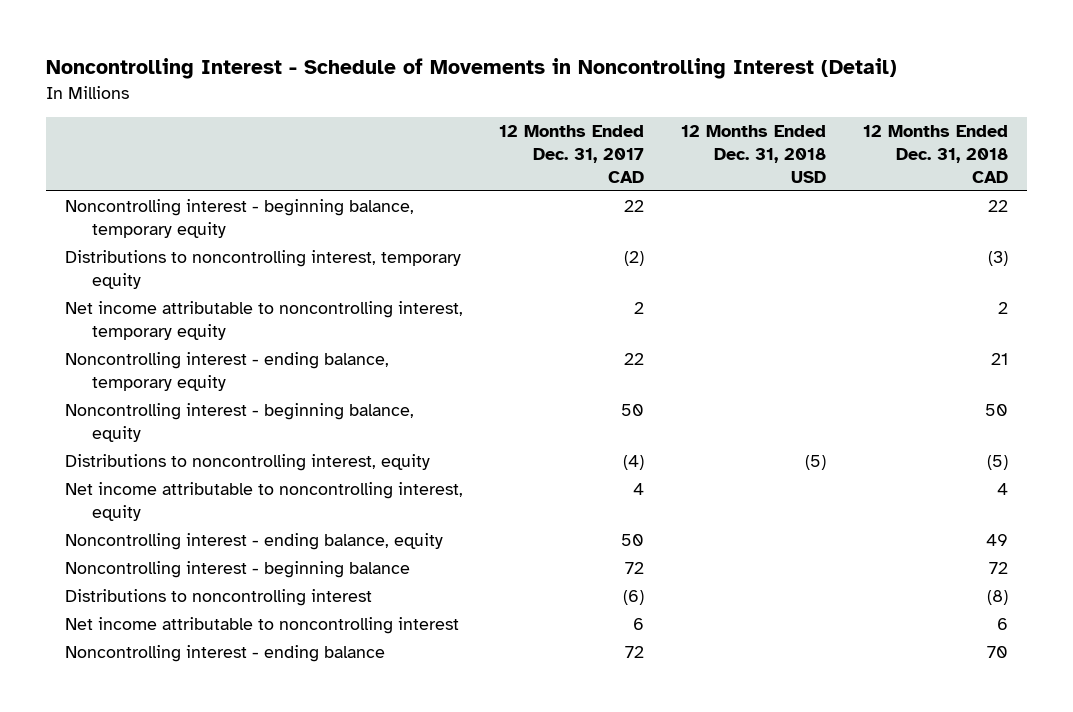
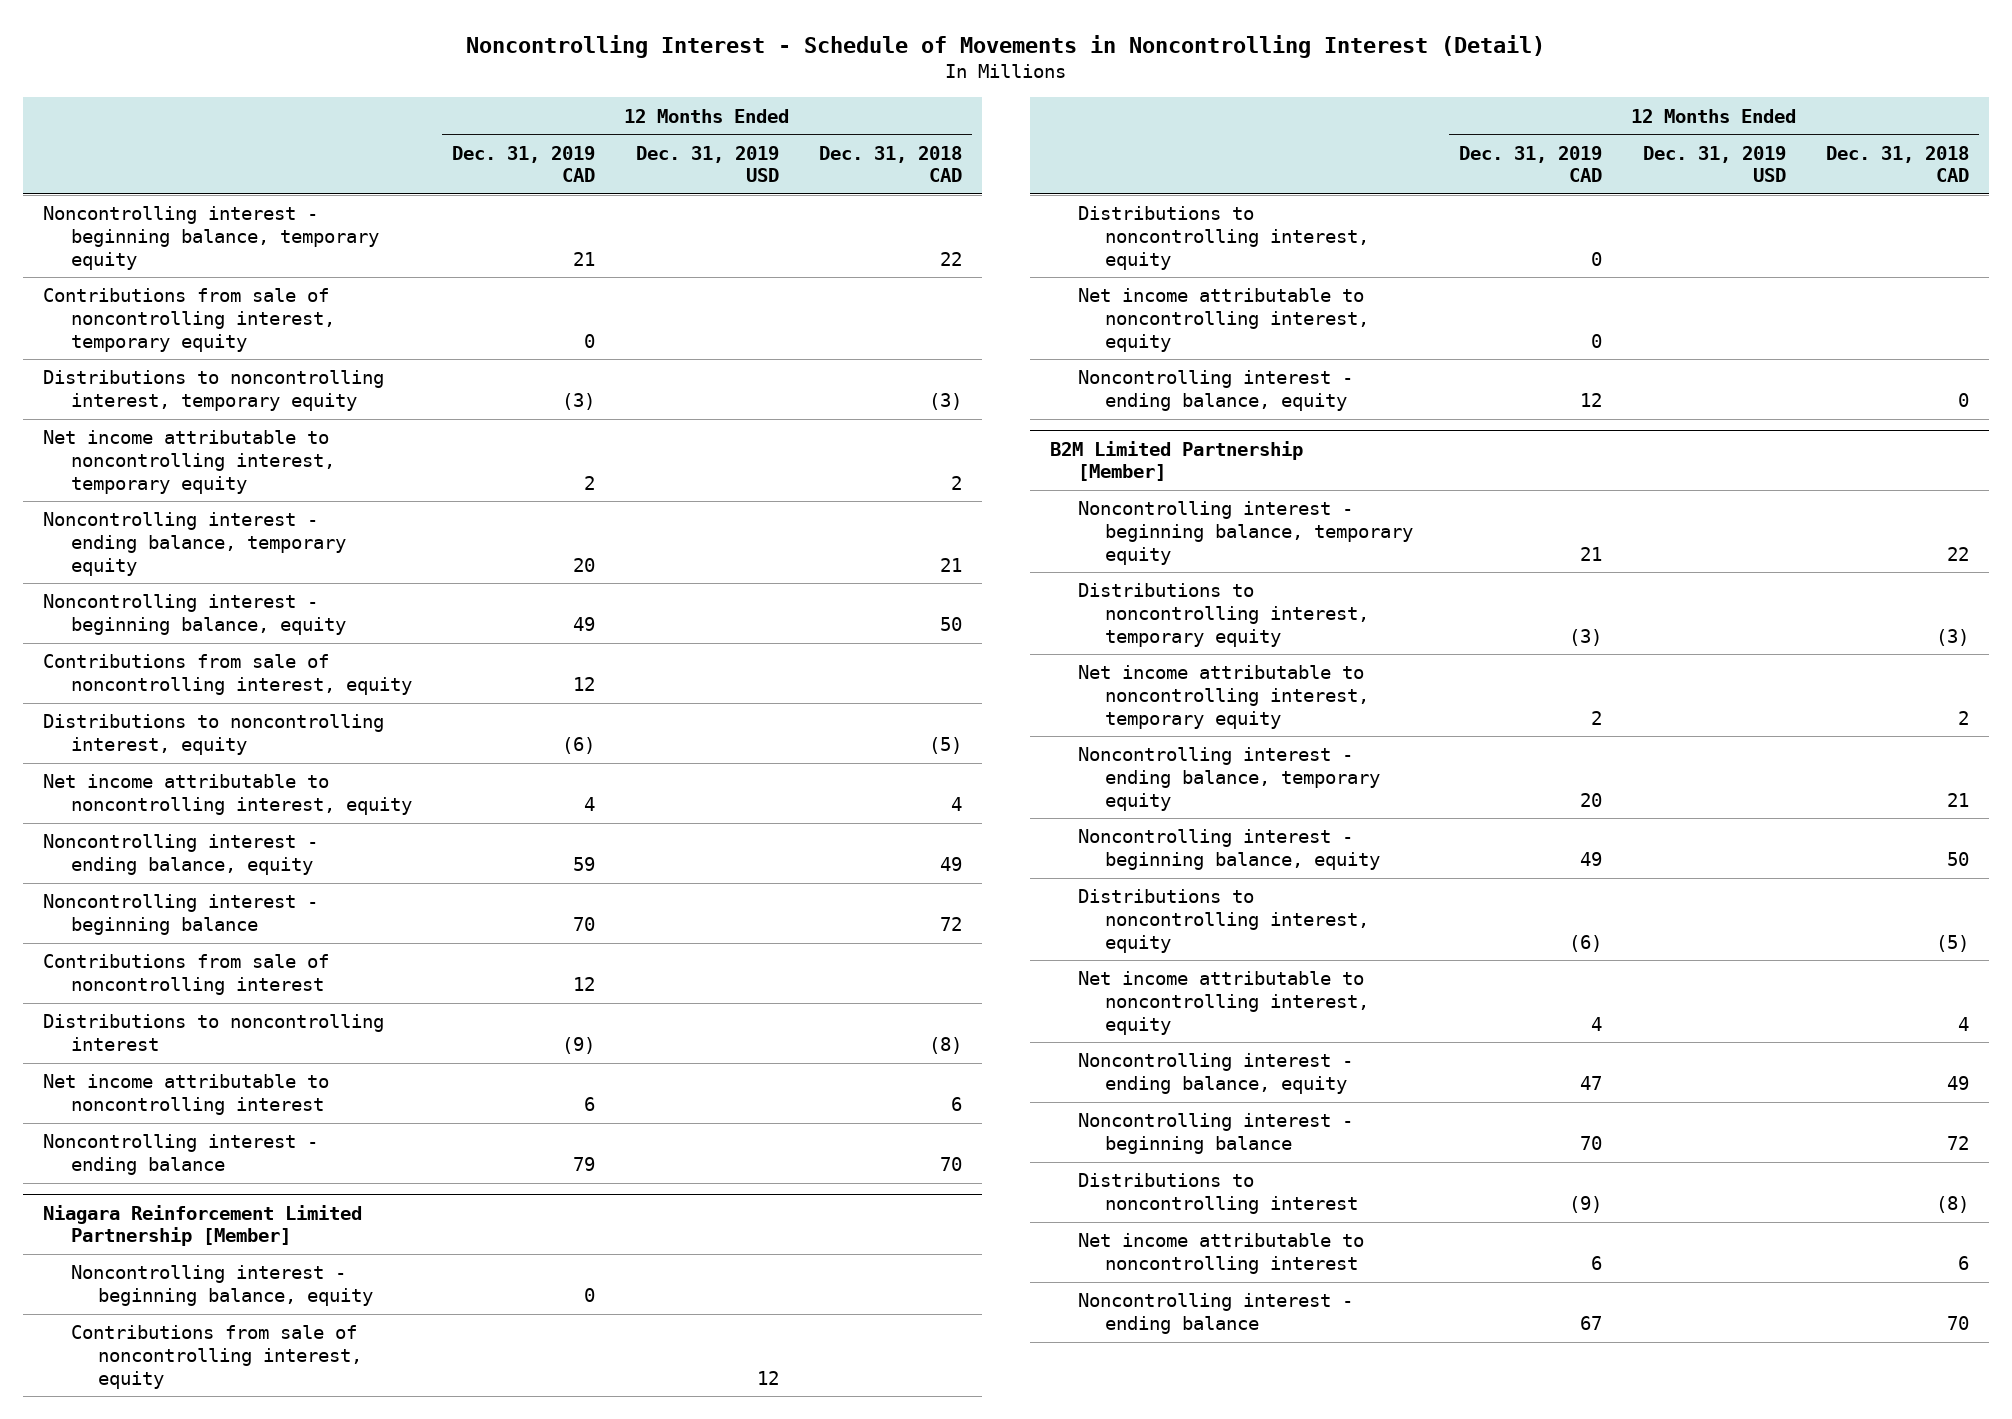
- | 12 Months Ended Dec. 31, 2017 CAD | 12 Months Ended Dec. 31, 2018 USD | 12 Months Ended Dec. 31, 2018 CAD
+ | 12 Months Ended Dec. 31, 2019 CAD | 12 Months Ended Dec. 31, 2019 USD | 12 Months Ended Dec. 31, 2018 CAD
+ Contributions from sale of noncontrolling interest, temporary equity | 0 | |
+ Contributions from sale of noncontrolling interest, equity | 12 | |
+ Contributions from sale of noncontrolling interest | 12 | |
+ Niagara Reinforcement Limited Partnership [Member]
+ Noncontrolling interest - beginning balance, equity | 0 | |
+ Contributions from sale of noncontrolling interest, equity | | 12 |
+ Distributions to noncontrolling interest, equity | 0 | |
+ Net income attributable to noncontrolling interest, equity | 0 | |
+ Noncontrolling interest - ending balance, equity | 12 | | 0
+ B2M Limited Partnership [Member]
+ Noncontrolling interest - beginning balance, temporary equity | 21 | | 22
+ Distributions to noncontrolling interest, temporary equity | (3) | | (3)
+ Net income attributable to noncontrolling interest, temporary equity | 2 | | 2
+ Noncontrolling interest - ending balance, temporary equity | 20 | | 21
+ Noncontrolling interest - beginning balance, equity | 49 | | 50
+ Distributions to noncontrolling interest, equity | (6) | | (5)
+ Net income attributable to noncontrolling interest, equity | 4 | | 4
+ Noncontrolling interest - ending balance, equity | 47 | | 49
+ Noncontrolling interest - beginning balance | 70 | | 72
+ Distributions to noncontrolling interest | (9) | | (8)
+ Net income attributable to noncontrolling interest | 6 | | 6
+ Noncontrolling interest - ending balance | 67 | | 70

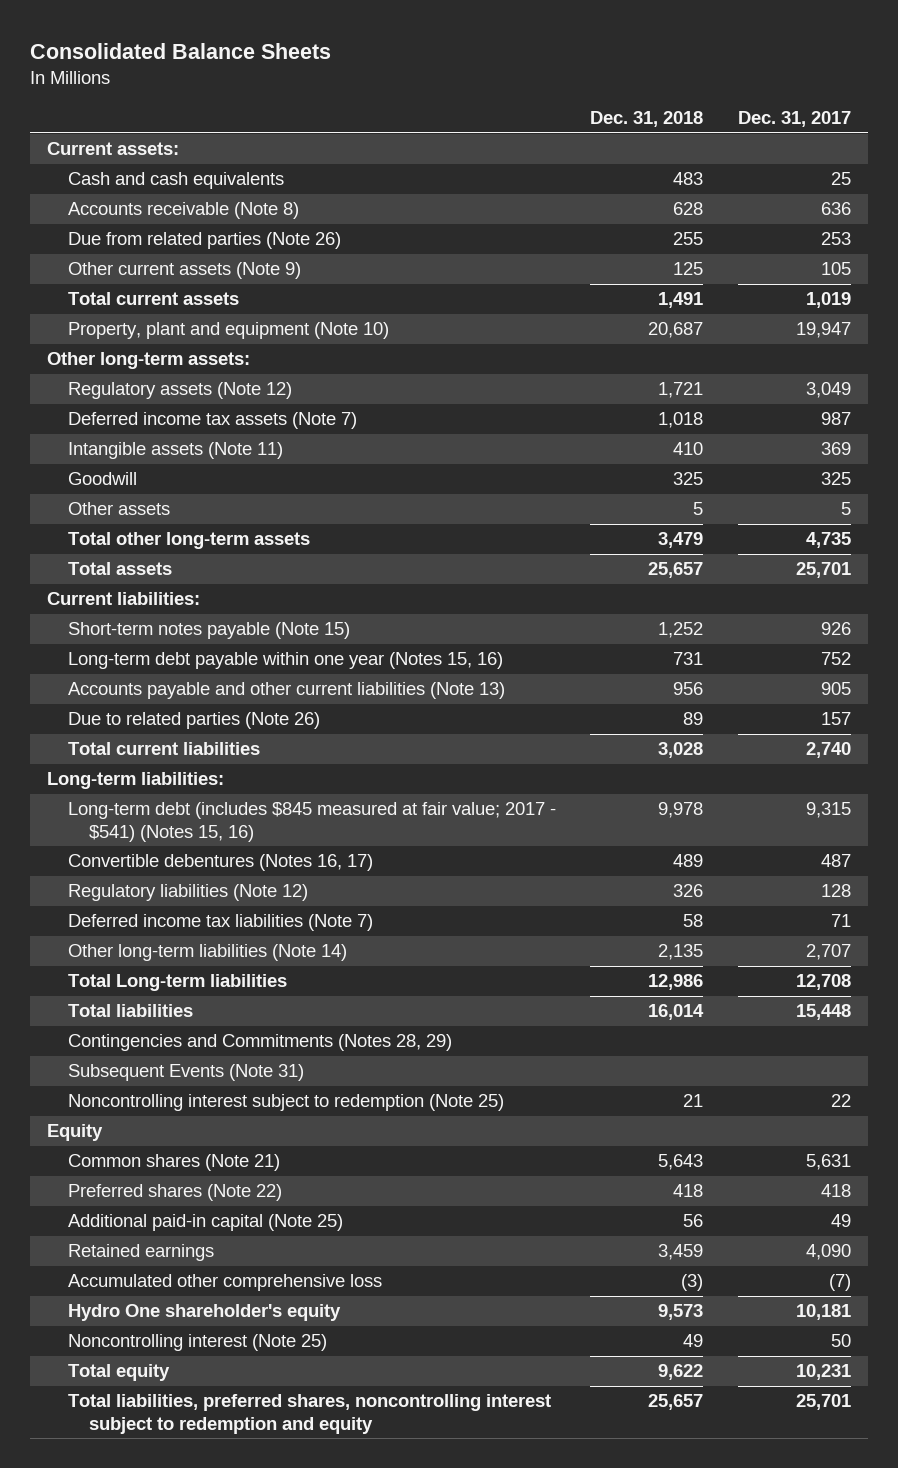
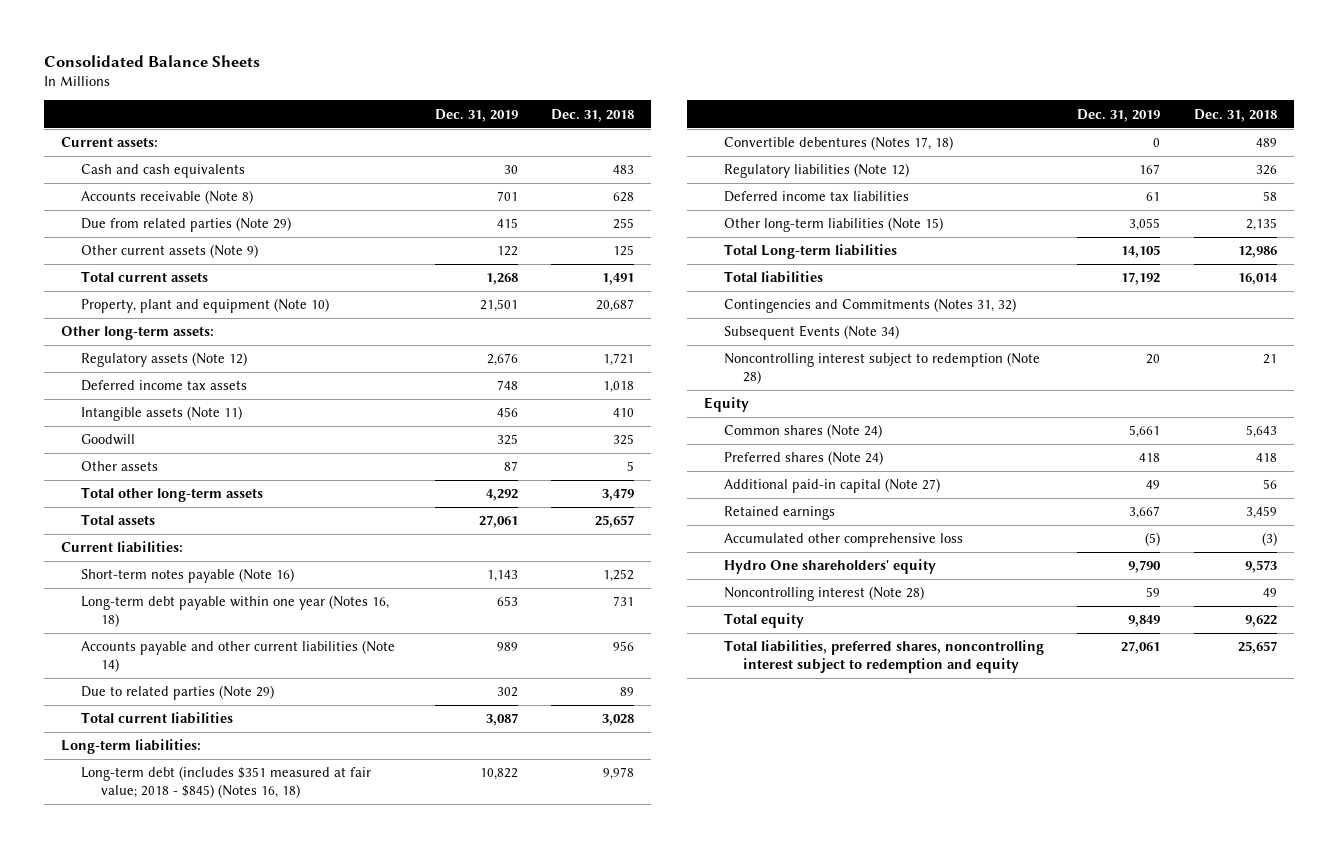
- | Dec. 31, 2018 | Dec. 31, 2017
+ | Dec. 31, 2019 | Dec. 31, 2018
- Due from related parties (Note 26) | 255 | 253
+ Due from related parties (Note 29) | 415 | 255
- Deferred income tax assets (Note 7) | 1,018 | 987
+ Deferred income tax assets | 748 | 1,018
- Short-term notes payable (Note 15) | 1,252 | 926
- Long-term debt payable within one year (Notes 15, 16) | 731 | 752
- Accounts payable and other current liabilities (Note 13) | 956 | 905
- Due to related parties (Note 26) | 89 | 157
+ Short-term notes payable (Note 16) | 1,143 | 1,252
+ Long-term debt payable within one year (Notes 16, 18) | 653 | 731
+ Accounts payable and other current liabilities (Note 14) | 989 | 956
+ Due to related parties (Note 29) | 302 | 89
- Long-term debt (includes $845 measured at fair value; 2017 - $541) (Notes 15, 16) | 9,978 | 9,315
- Convertible debentures (Notes 16, 17) | 489 | 487
+ Long-term debt (includes $351 measured at fair value; 2018 - $845) (Notes 16, 18) | 10,822 | 9,978
+ Convertible debentures (Notes 17, 18) | 0 | 489
- Deferred income tax liabilities (Note 7) | 58 | 71
- Other long-term liabilities (Note 14) | 2,135 | 2,707
+ Deferred income tax liabilities | 61 | 58
+ Other long-term liabilities (Note 15) | 3,055 | 2,135
- Contingencies and Commitments (Notes 28, 29)
- Subsequent Events (Note 31)
- Noncontrolling interest subject to redemption (Note 25) | 21 | 22
+ Contingencies and Commitments (Notes 31, 32)
+ Subsequent Events (Note 34)
+ Noncontrolling interest subject to redemption (Note 28) | 20 | 21
- Common shares (Note 21) | 5,643 | 5,631
- Preferred shares (Note 22) | 418 | 418
- Additional paid-in capital (Note 25) | 56 | 49
+ Common shares (Note 24) | 5,661 | 5,643
+ Preferred shares (Note 24) | 418 | 418
+ Additional paid-in capital (Note 27) | 49 | 56
- Hydro One shareholder's equity | 9,573 | 10,181
- Noncontrolling interest (Note 25) | 49 | 50
+ Hydro One shareholders' equity | 9,790 | 9,573
+ Noncontrolling interest (Note 28) | 59 | 49

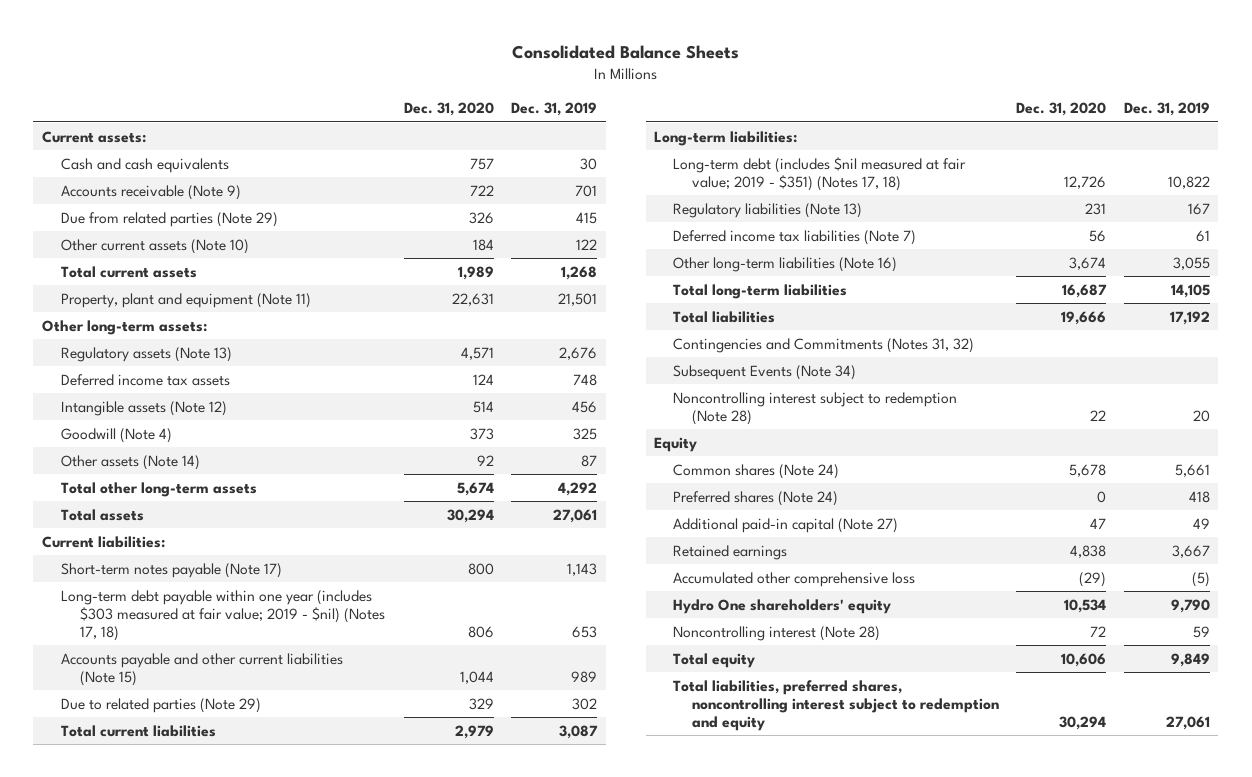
- | Dec. 31, 2019 | Dec. 31, 2018
+ | Dec. 31, 2020 | Dec. 31, 2019
- Accounts receivable (Note 8) | 701 | 628
+ Accounts receivable (Note 9) | 722 | 701
- Other current assets (Note 9) | 122 | 125
+ Other current assets (Note 10) | 184 | 122
- Property, plant and equipment (Note 10) | 21,501 | 20,687
+ Property, plant and equipment (Note 11) | 22,631 | 21,501
- Regulatory assets (Note 12) | 2,676 | 1,721
+ Regulatory assets (Note 13) | 4,571 | 2,676
- Intangible assets (Note 11) | 456 | 410
- Goodwill | 325 | 325
- Other assets | 87 | 5
+ Intangible assets (Note 12) | 514 | 456
+ Goodwill (Note 4) | 373 | 325
+ Other assets (Note 14) | 92 | 87
- Short-term notes payable (Note 16) | 1,143 | 1,252
- Long-term debt payable within one year (Notes 16, 18) | 653 | 731
- Accounts payable and other current liabilities (Note 14) | 989 | 956
+ Short-term notes payable (Note 17) | 800 | 1,143
+ Long-term debt payable within one year (includes $303 measured at fair value; 2019 - $nil) (Notes 17, 18) | 806 | 653
+ Accounts payable and other current liabilities (Note 15) | 1,044 | 989
- Long-term debt (includes $351 measured at fair value; 2018 - $845) (Notes 16, 18) | 10,822 | 9,978
- Convertible debentures (Notes 17, 18) | 0 | 489
- Regulatory liabilities (Note 12) | 167 | 326
- Deferred income tax liabilities | 61 | 58
- Other long-term liabilities (Note 15) | 3,055 | 2,135
- Total Long-term liabilities | 14,105 | 12,986
+ Long-term debt (includes $nil measured at fair value; 2019 - $351) (Notes 17, 18) | 12,726 | 10,822
+ Regulatory liabilities (Note 13) | 231 | 167
+ Deferred income tax liabilities (Note 7) | 56 | 61
+ Other long-term liabilities (Note 16) | 3,674 | 3,055
+ Total long-term liabilities | 16,687 | 14,105

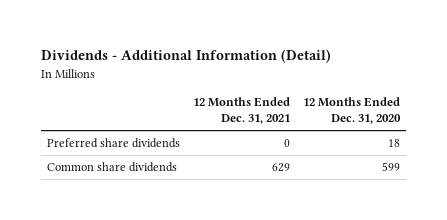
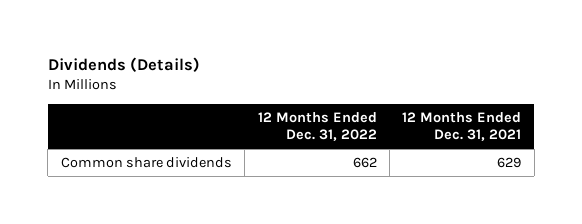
- Dividends - Additional Information (Detail)
+ Dividends (Details)
- | 12 Months Ended Dec. 31, 2021 | 12 Months Ended Dec. 31, 2020
+ | 12 Months Ended Dec. 31, 2022 | 12 Months Ended Dec. 31, 2021
- Preferred share dividends | 0 | 18

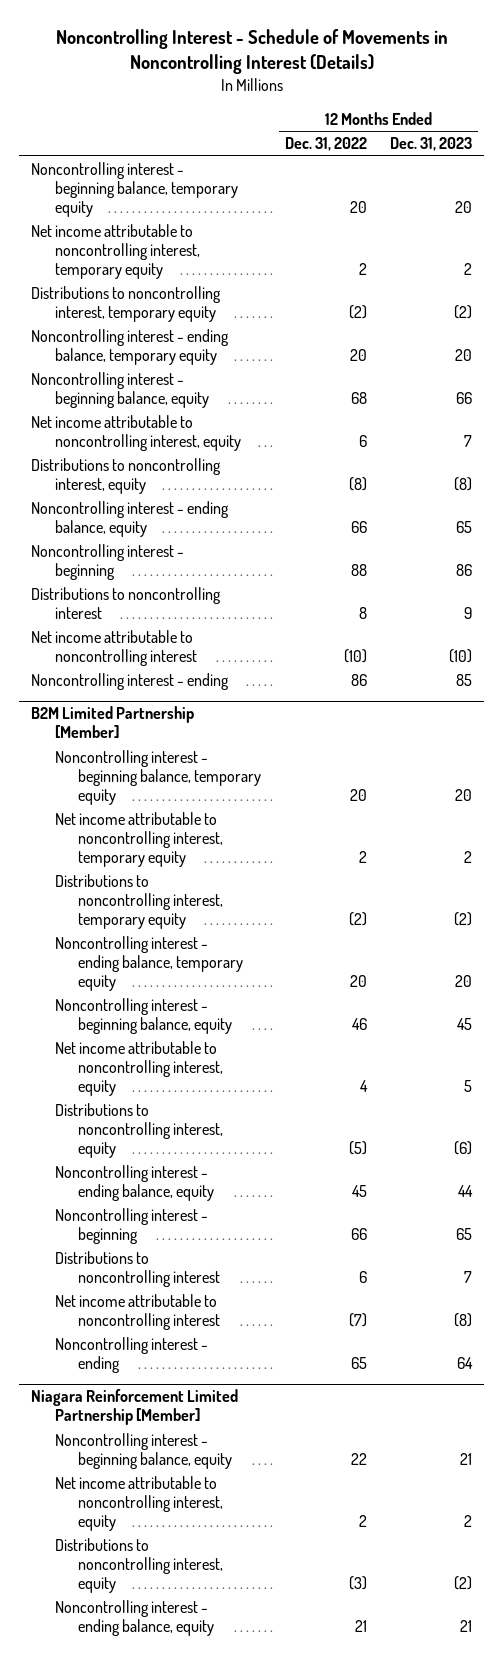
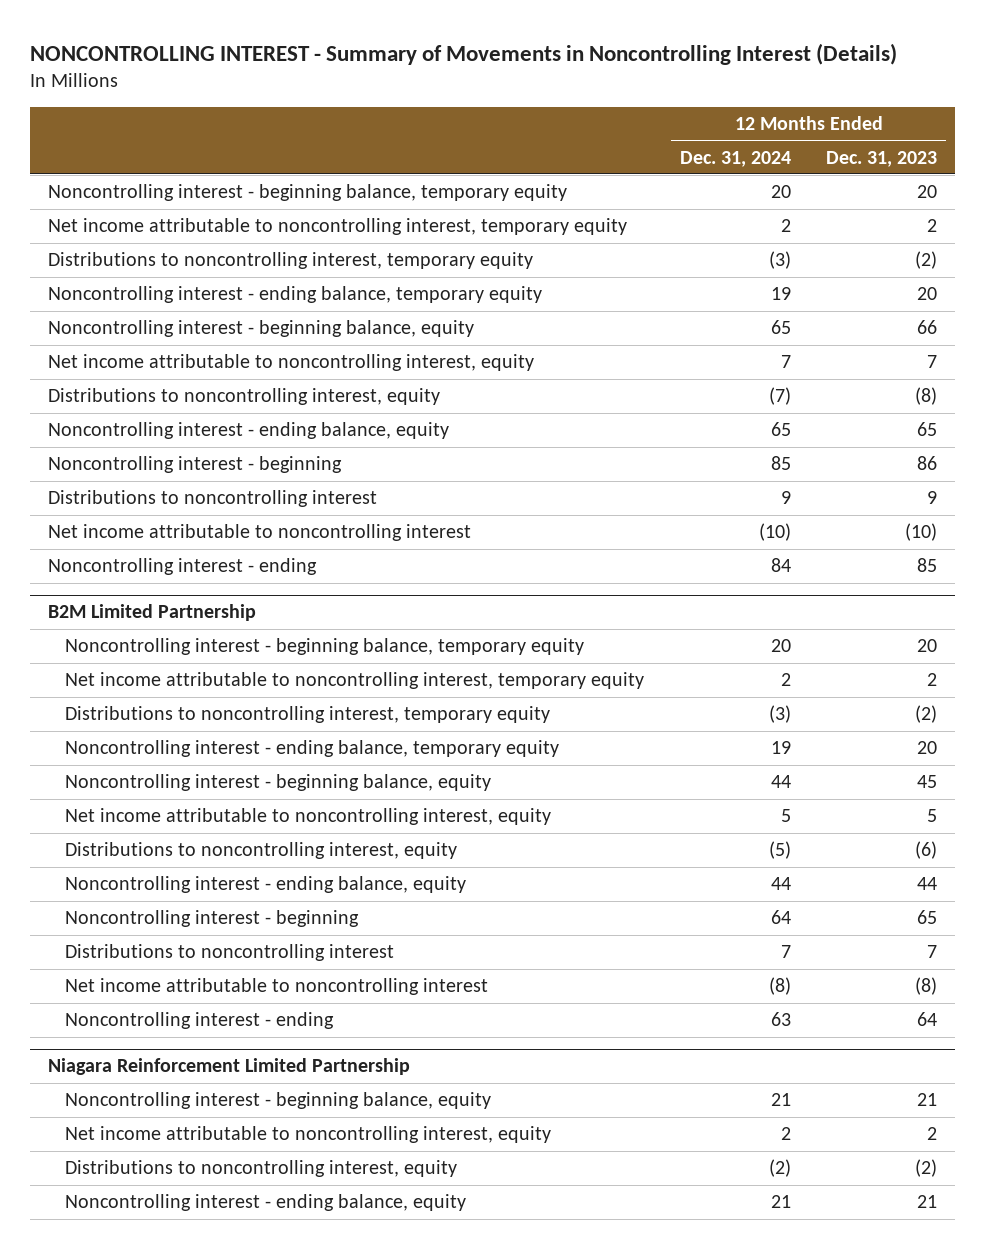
- Noncontrolling Interest - Schedule of Movements in Noncontrolling Interest (Details)
+ NONCONTROLLING INTEREST - Summary of Movements in Noncontrolling Interest (Details)
- | 12 Months Ended Dec. 31, 2022 | 12 Months Ended Dec. 31, 2023
+ | 12 Months Ended Dec. 31, 2024 | 12 Months Ended Dec. 31, 2023
- B2M Limited Partnership [Member]
+ B2M Limited Partnership
- Niagara Reinforcement Limited Partnership [Member]
+ Niagara Reinforcement Limited Partnership

